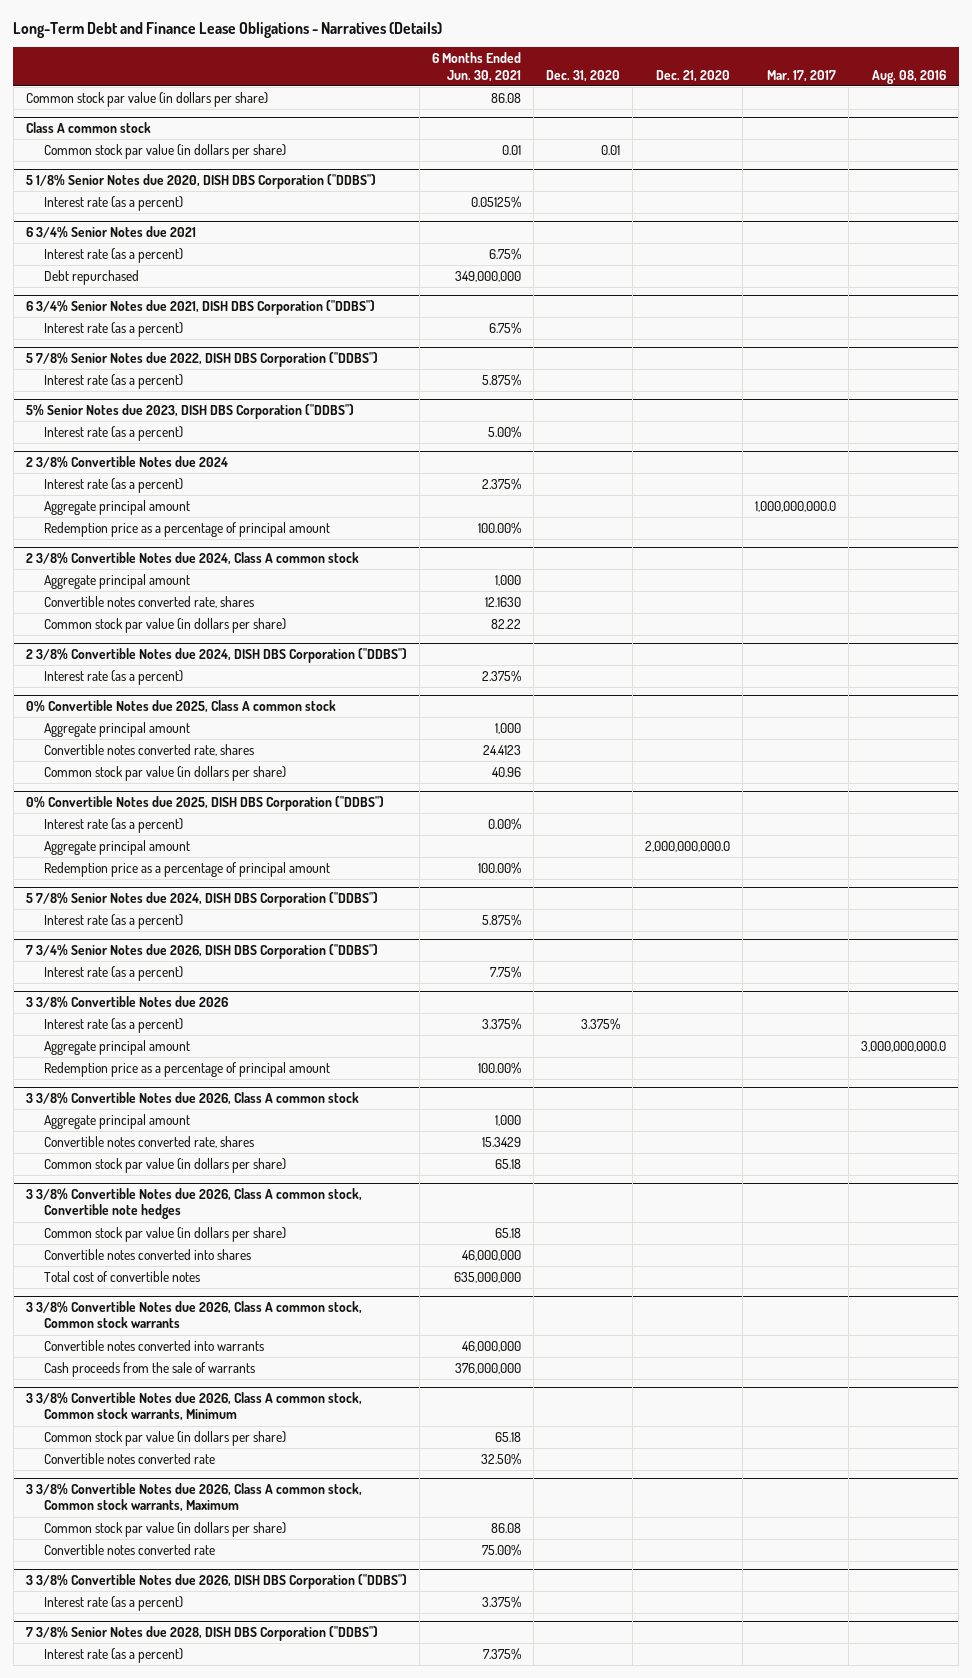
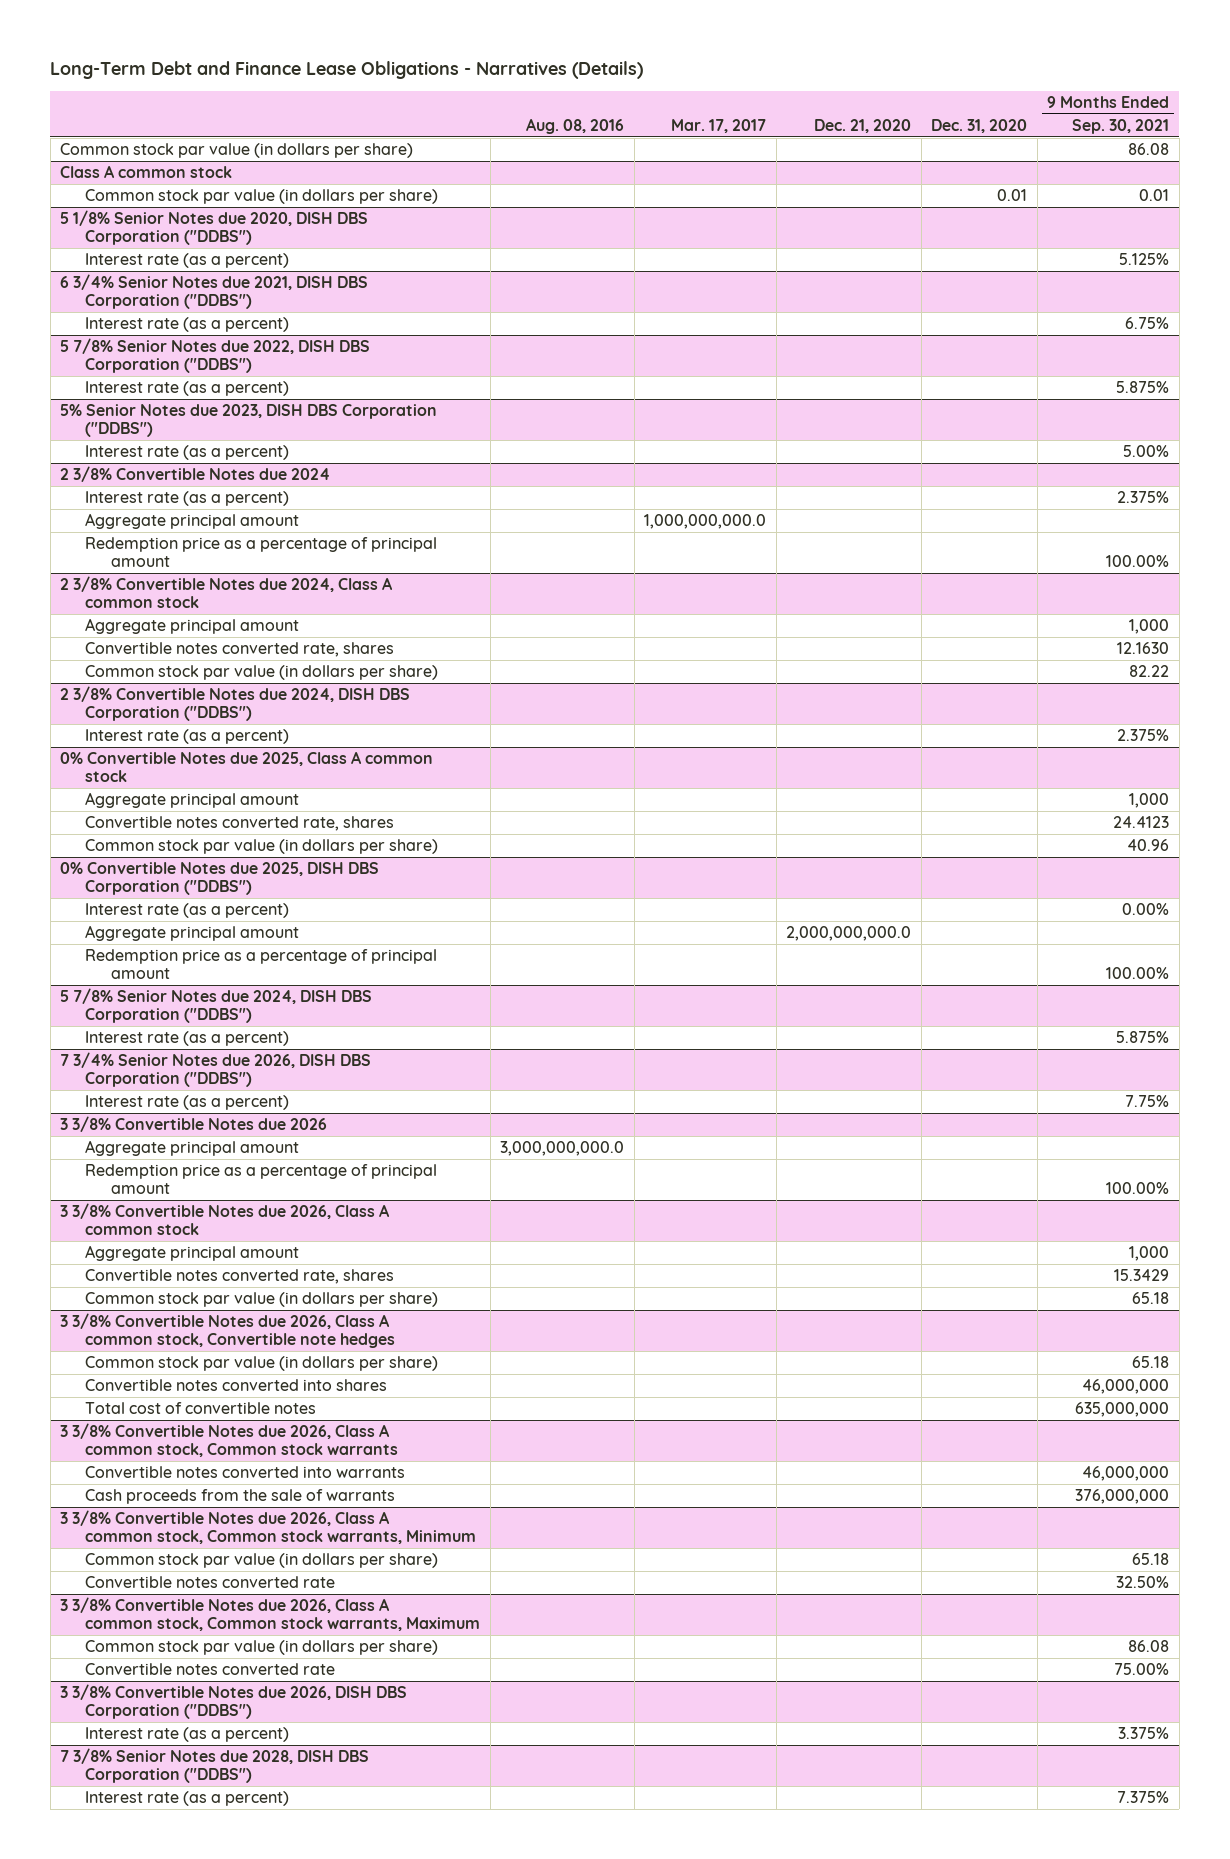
- | 6 Months Ended Jun. 30, 2021 | Dec. 31, 2020 | Dec. 21, 2020 | Mar. 17, 2017 | Aug. 08, 2016
+ | Aug. 08, 2016 | Mar. 17, 2017 | Dec. 21, 2020 | Dec. 31, 2020 | 9 Months Ended Sep. 30, 2021
- 6 3/4% Senior Notes due 2021
- Interest rate (as a percent) | 6.75% | | | |
- Debt repurchased | 349,000,000 | | | |
@ 3 3/8% Convertible Notes due 2026
- Interest rate (as a percent) | 3.375% | 3.375% | | |

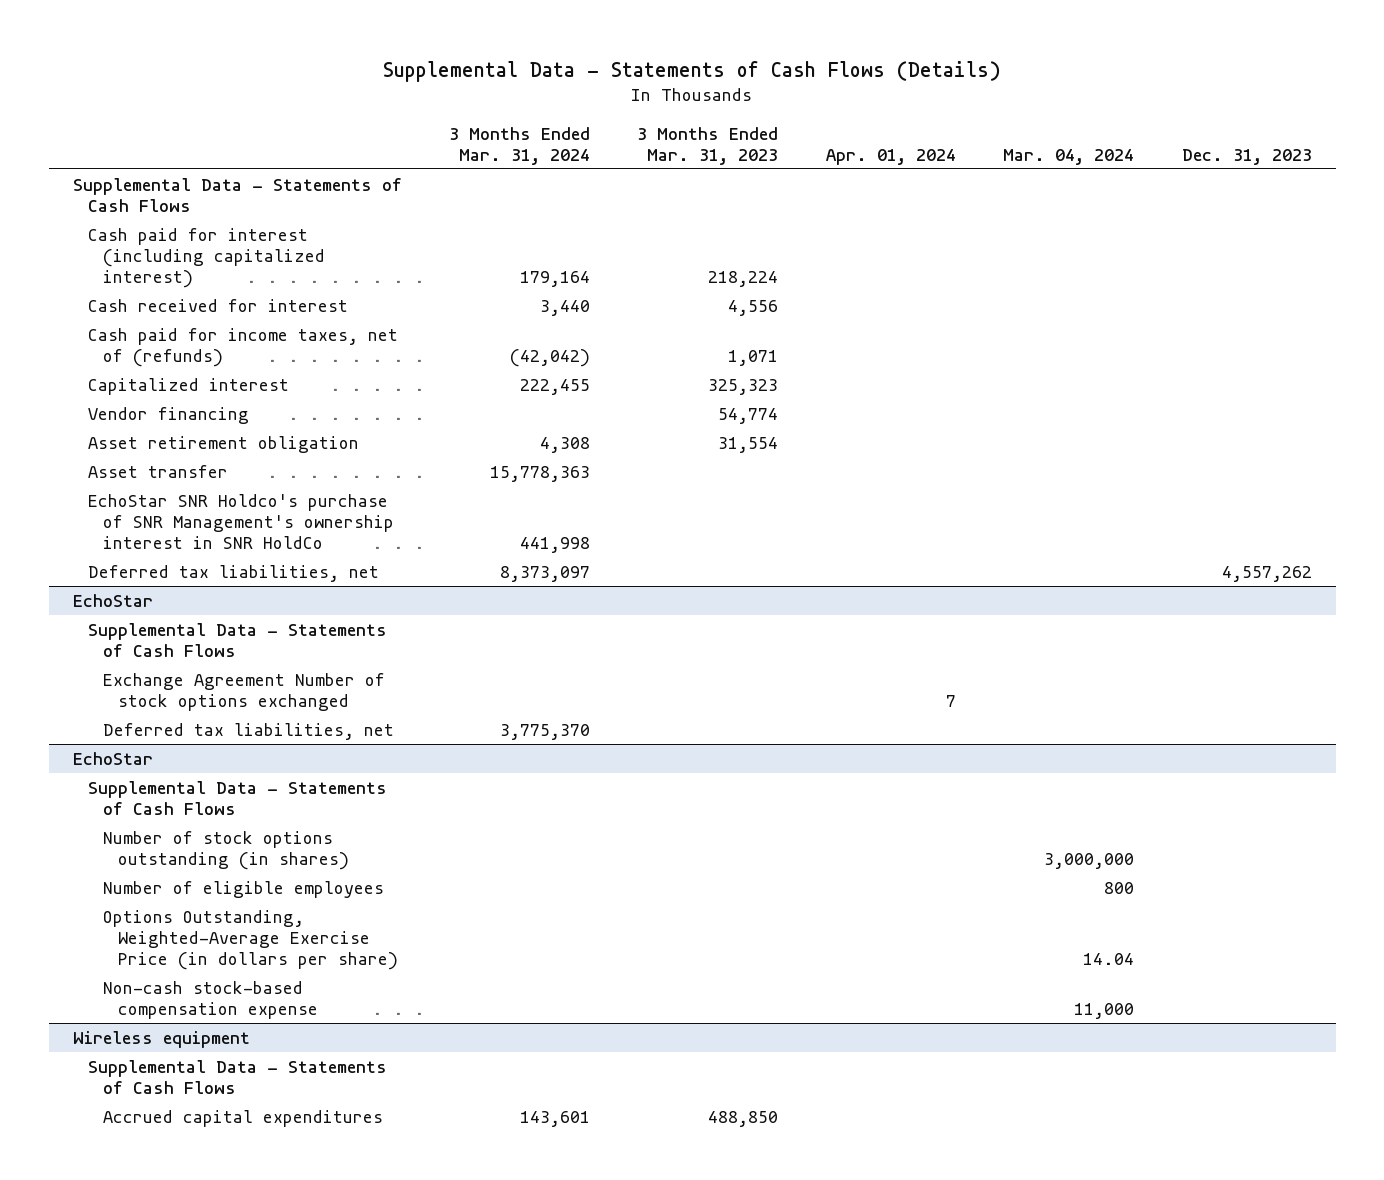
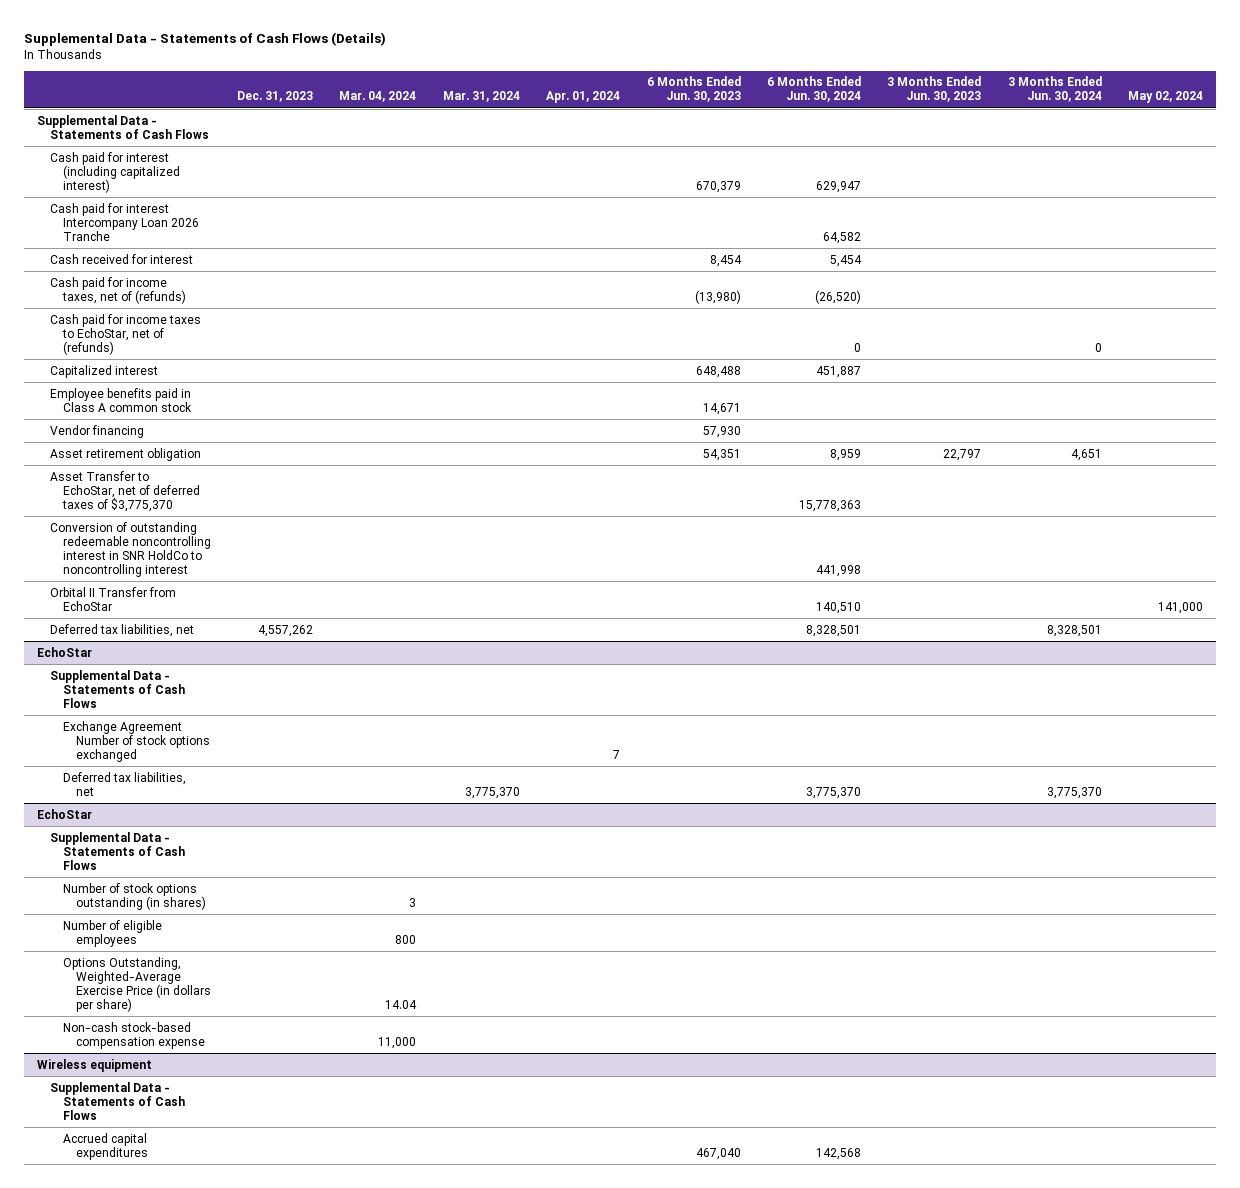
- | 3 Months Ended Mar. 31, 2024 | 3 Months Ended Mar. 31, 2023 | Apr. 01, 2024 | Mar. 04, 2024 | Dec. 31, 2023
+ | Dec. 31, 2023 | Mar. 04, 2024 | Mar. 31, 2024 | Apr. 01, 2024 | 6 Months Ended Jun. 30, 2023 | 6 Months Ended Jun. 30, 2024 | 3 Months Ended Jun. 30, 2023 | 3 Months Ended Jun. 30, 2024 | May 02, 2024
+ Cash paid for interest Intercompany Loan 2026 Tranche | | | | | | 64,582 | | |
+ Cash paid for income taxes to EchoStar, net of (refunds) | | | | | | 0 | | 0 |
+ Employee benefits paid in Class A common stock | | | | | 14,671 | | | |
- Asset transfer | 15,778,363 | | | |
- EchoStar SNR Holdco's purchase of SNR Management's ownership interest in SNR HoldCo | 441,998 | | | |
+ Asset Transfer to EchoStar, net of deferred taxes of $3,775,370 | | | | | | 15,778,363 | | |
+ Conversion of outstanding redeemable noncontrolling interest in SNR HoldCo to noncontrolling interest | | | | | | 441,998 | | |
+ Orbital II Transfer from EchoStar | | | | | | 140,510 | | | 141,000
@ EchoStar
- Number of stock options outstanding (in shares) | | | | 3,000,000 |
+ Number of stock options outstanding (in shares) | | 3 | | | | | | |

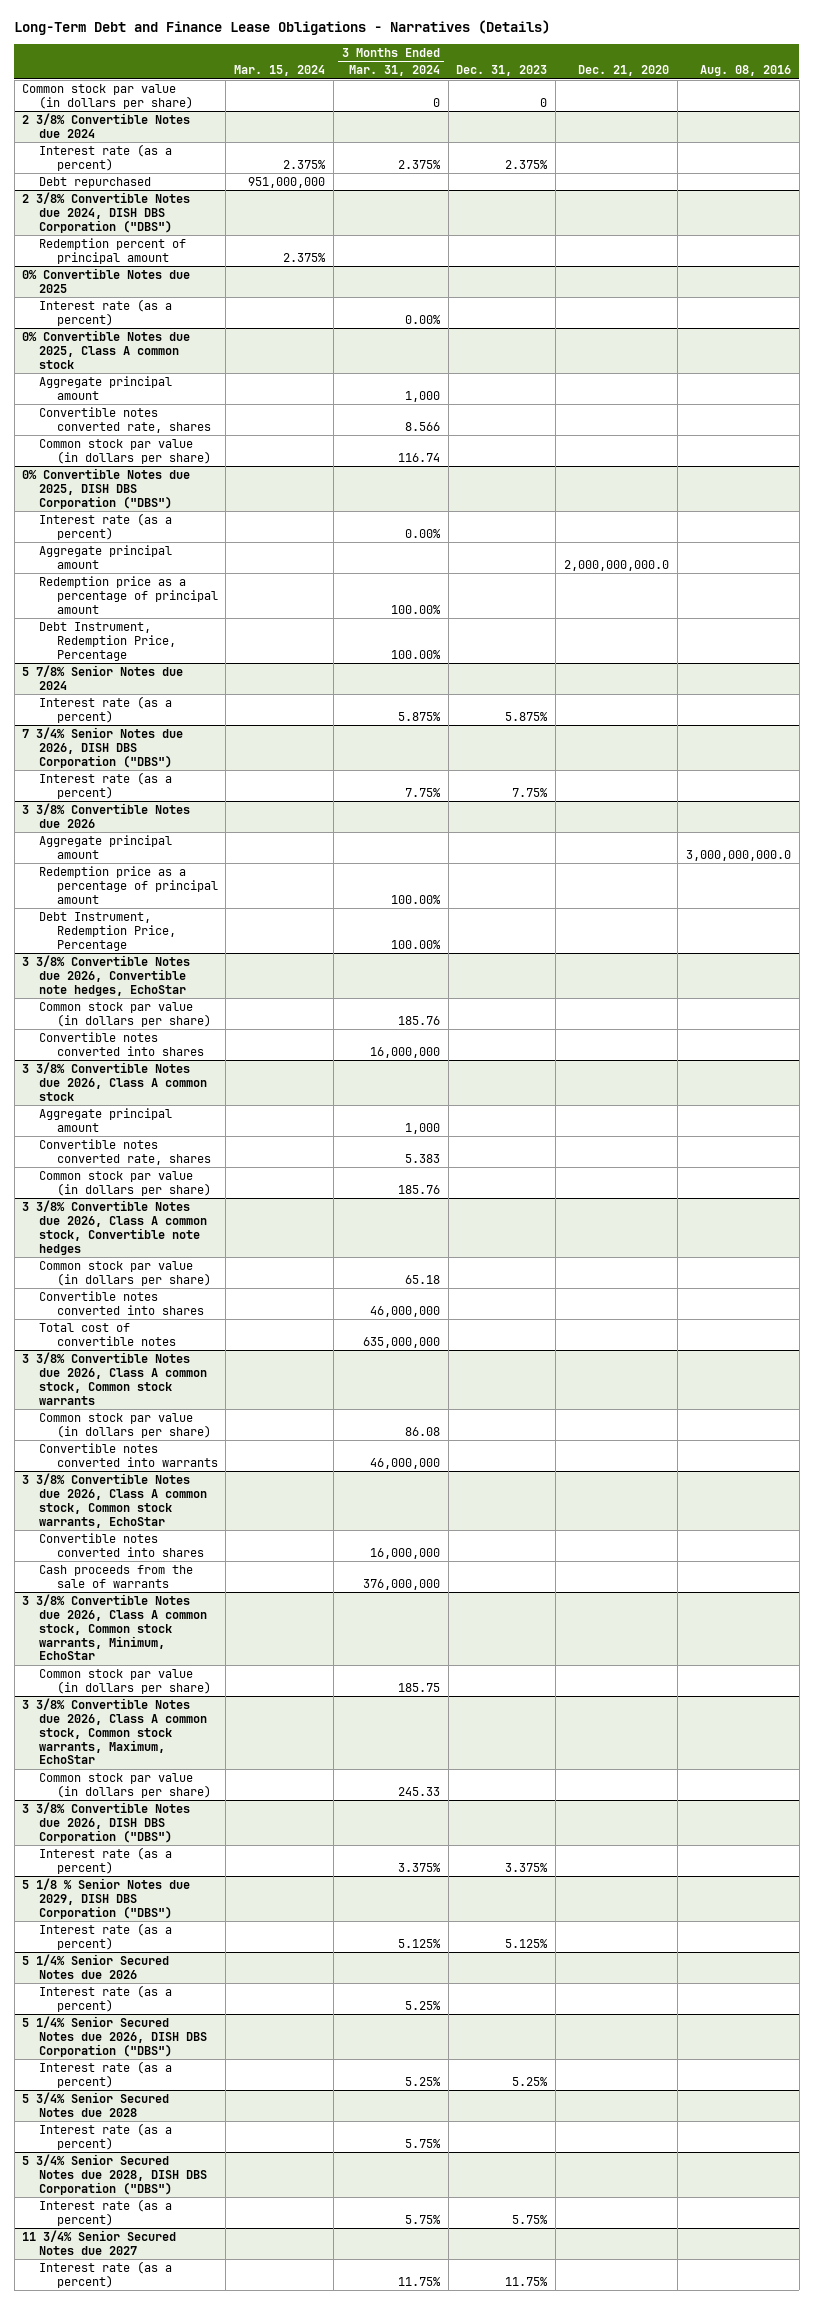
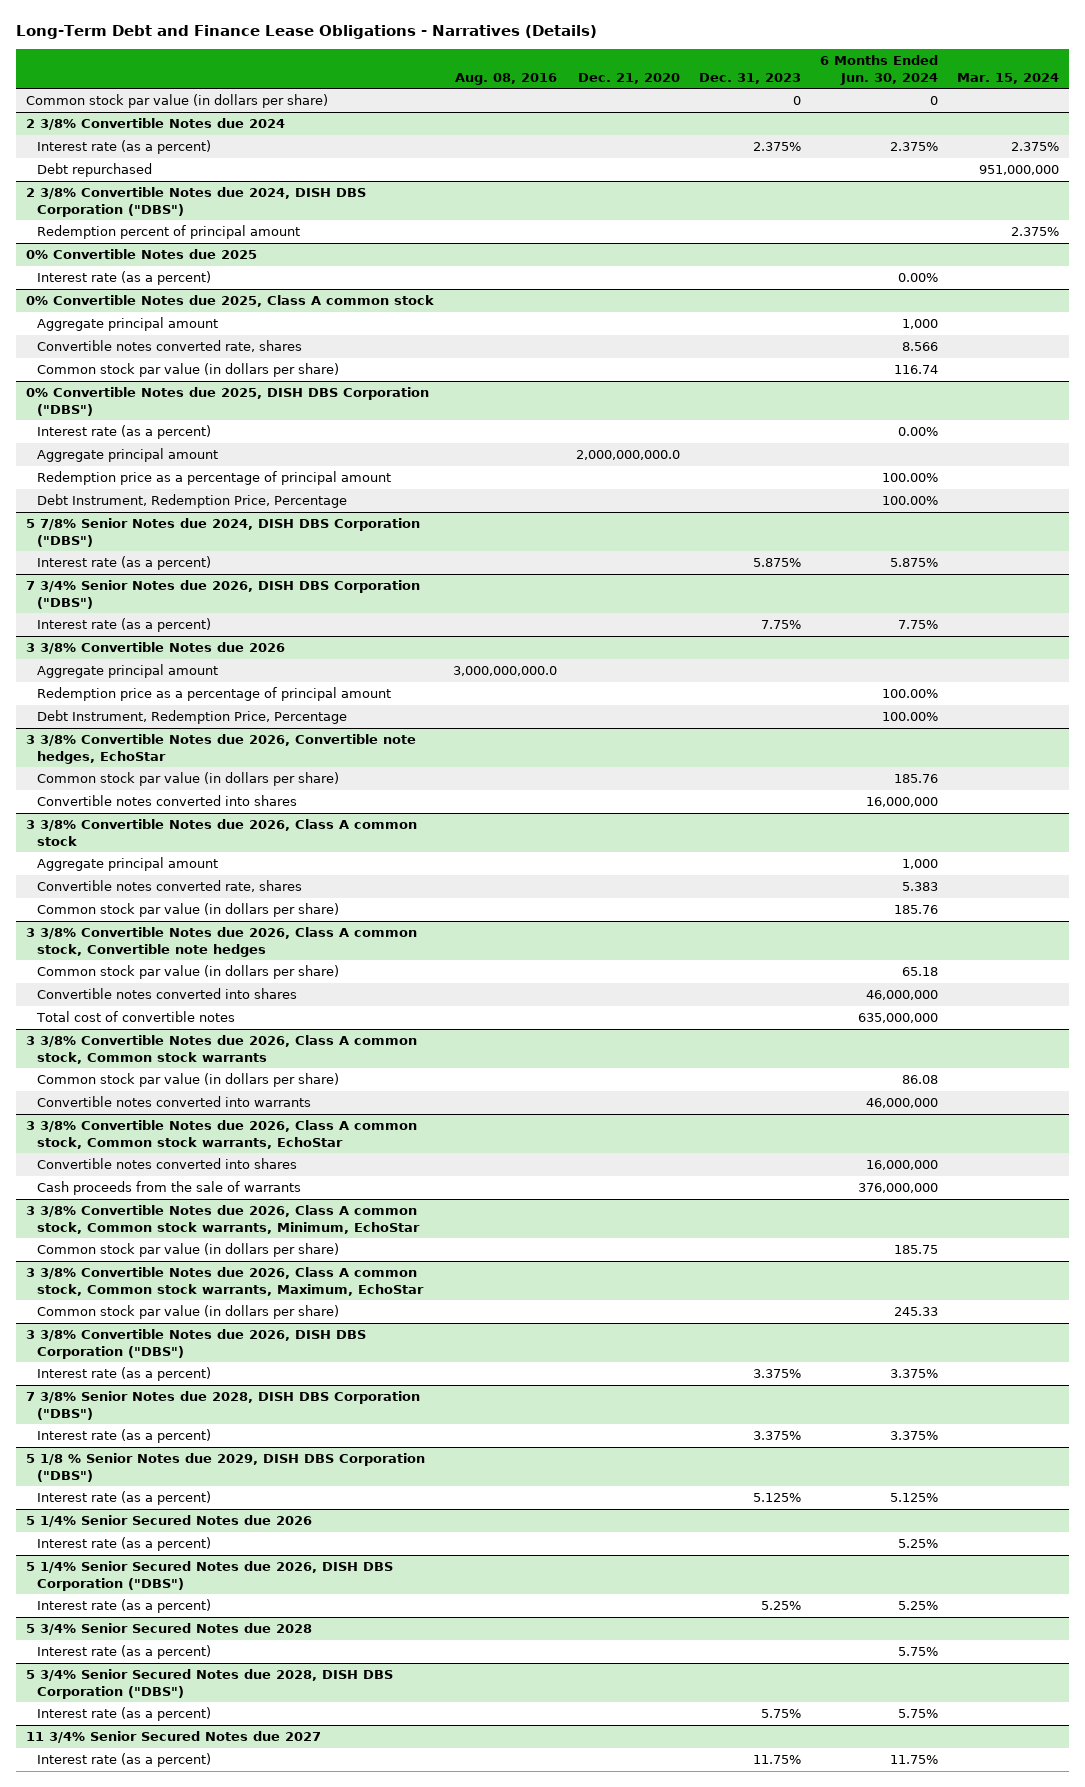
- | Mar. 15, 2024 | 3 Months Ended Mar. 31, 2024 | Dec. 31, 2023 | Dec. 21, 2020 | Aug. 08, 2016
+ | Aug. 08, 2016 | Dec. 21, 2020 | Dec. 31, 2023 | 6 Months Ended Jun. 30, 2024 | Mar. 15, 2024
- 5 7/8% Senior Notes due 2024
+ 5 7/8% Senior Notes due 2024, DISH DBS Corporation ("DBS")
+ 7 3/8% Senior Notes due 2028, DISH DBS Corporation ("DBS")
+ Interest rate (as a percent) | | | 3.375% | 3.375% |

